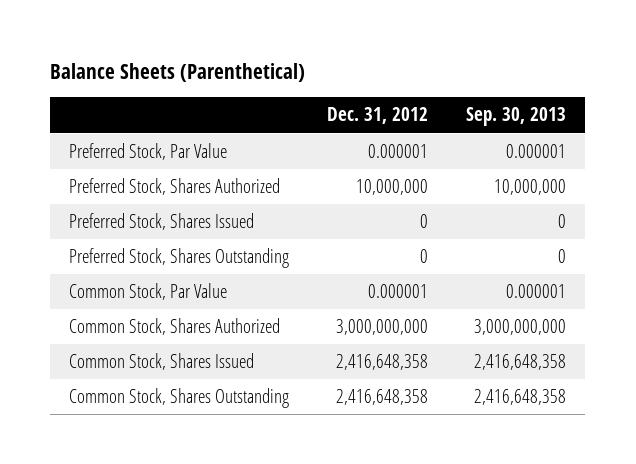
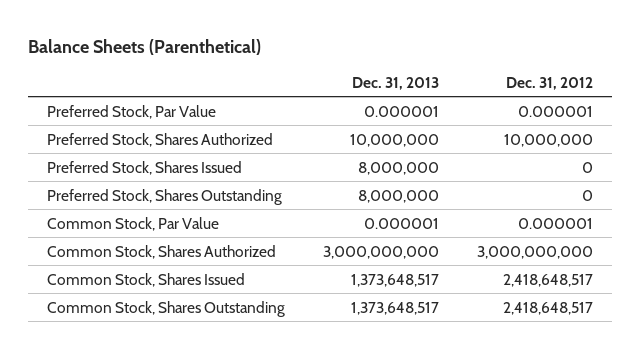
- | Dec. 31, 2012 | Sep. 30, 2013
+ | Dec. 31, 2013 | Dec. 31, 2012
- Common Stock, Shares Issued | 2,416,648,358 | 2,416,648,358
- Common Stock, Shares Outstanding | 2,416,648,358 | 2,416,648,358
+ Common Stock, Shares Issued | 1,373,648,517 | 2,418,648,517
+ Common Stock, Shares Outstanding | 1,373,648,517 | 2,418,648,517

